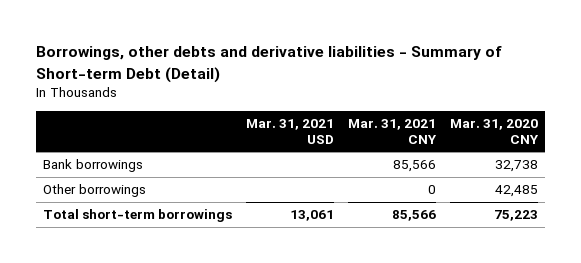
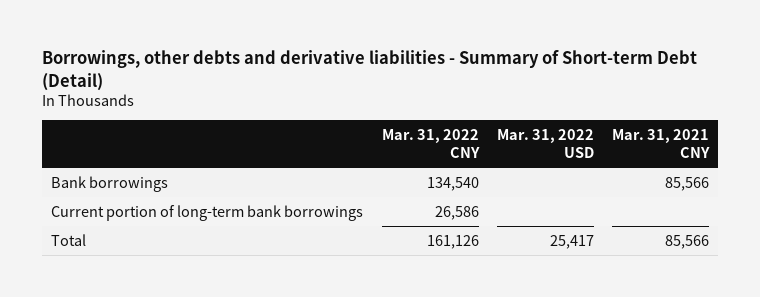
- | Mar. 31, 2021 USD | Mar. 31, 2021 CNY | Mar. 31, 2020 CNY
+ | Mar. 31, 2022 CNY | Mar. 31, 2022 USD | Mar. 31, 2021 CNY
- Other borrowings | | 0 | 42,485
- Total short-term borrowings | 13,061 | 85,566 | 75,223
+ Current portion of long-term bank borrowings | 26,586 | |
+ Total | 161,126 | 25,417 | 85,566

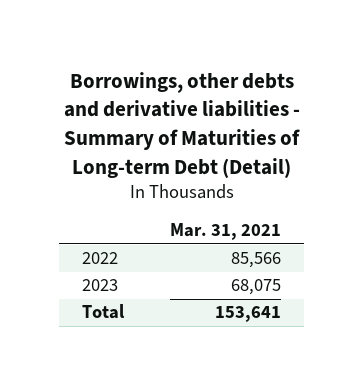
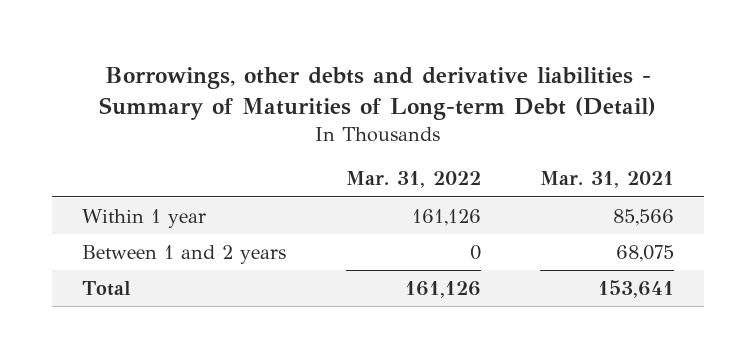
- | Mar. 31, 2021
+ | Mar. 31, 2022 | Mar. 31, 2021
- 2022 | 85,566
- 2023 | 68,075
+ Within 1 year | 161,126 | 85,566
+ Between 1 and 2 years | 0 | 68,075

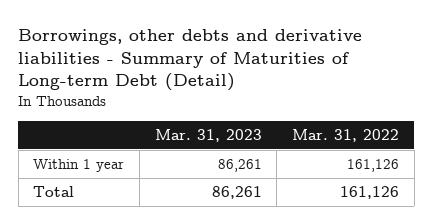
- | Mar. 31, 2022 | Mar. 31, 2021
+ | Mar. 31, 2023 | Mar. 31, 2022
- Between 1 and 2 years | 0 | 68,075

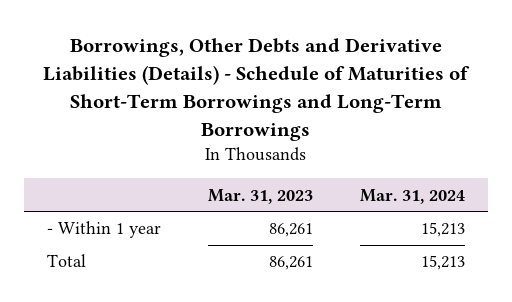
- Borrowings, other debts and derivative liabilities - Summary of Maturities of Long-term Debt (Detail)
+ Borrowings, Other Debts and Derivative Liabilities (Details) - Schedule of Maturities of Short-Term Borrowings and Long-Term Borrowings
- | Mar. 31, 2023 | Mar. 31, 2022
+ | Mar. 31, 2023 | Mar. 31, 2024
- Within 1 year | 86,261 | 161,126
+ - Within 1 year | 86,261 | 15,213

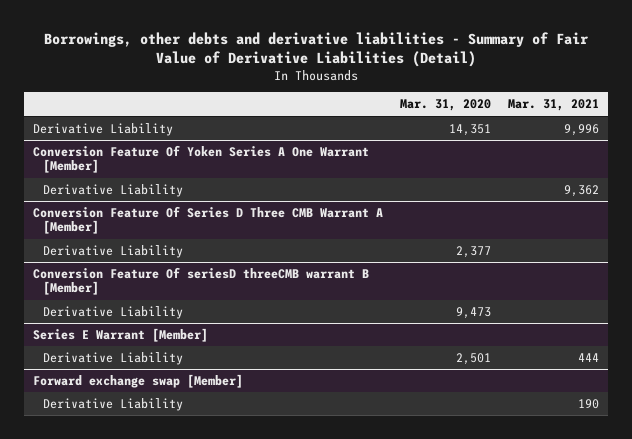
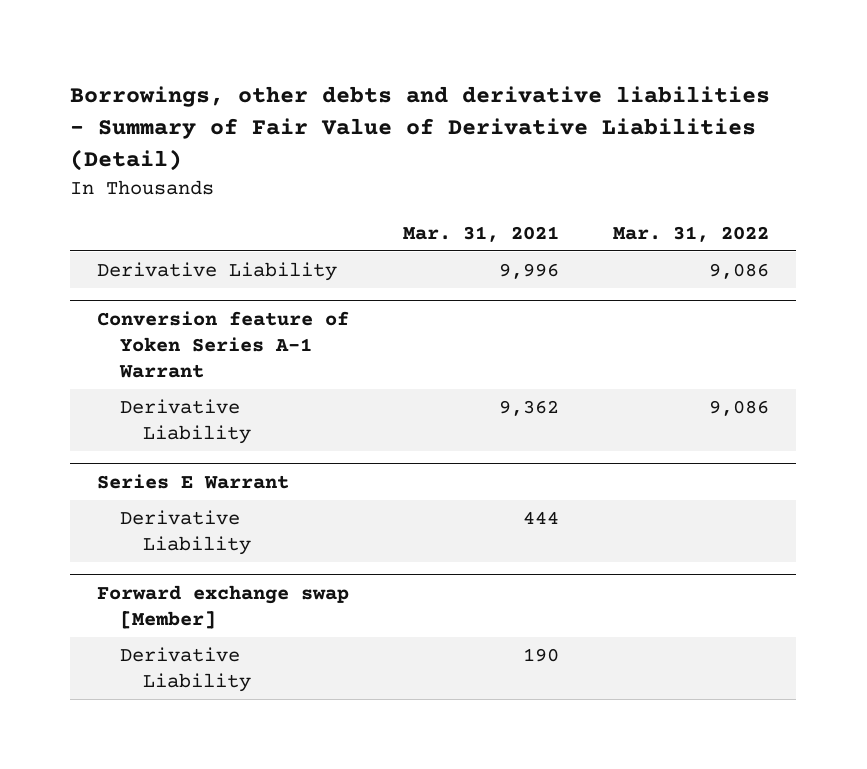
- | Mar. 31, 2020 | Mar. 31, 2021
+ | Mar. 31, 2021 | Mar. 31, 2022
- Conversion Feature Of Yoken Series A One Warrant [Member]
+ Conversion feature of Yoken Series A-1 Warrant
- Conversion Feature Of Series D Three CMB Warrant A [Member]
- Derivative Liability | 2,377 |
- Conversion Feature Of seriesD threeCMB warrant B [Member]
- Derivative Liability | 9,473 |
- Series E Warrant [Member]
+ Series E Warrant

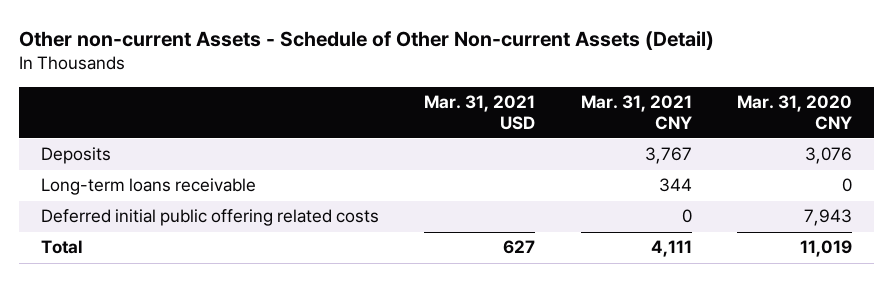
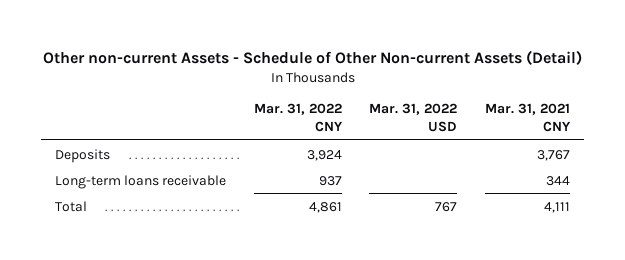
- | Mar. 31, 2021 USD | Mar. 31, 2021 CNY | Mar. 31, 2020 CNY
+ | Mar. 31, 2022 CNY | Mar. 31, 2022 USD | Mar. 31, 2021 CNY
- Deferred initial public offering related costs | | 0 | 7,943

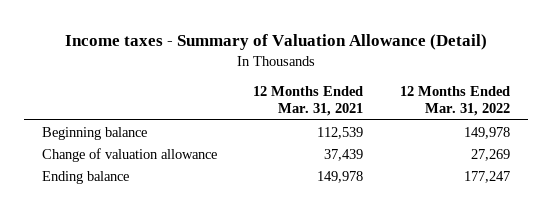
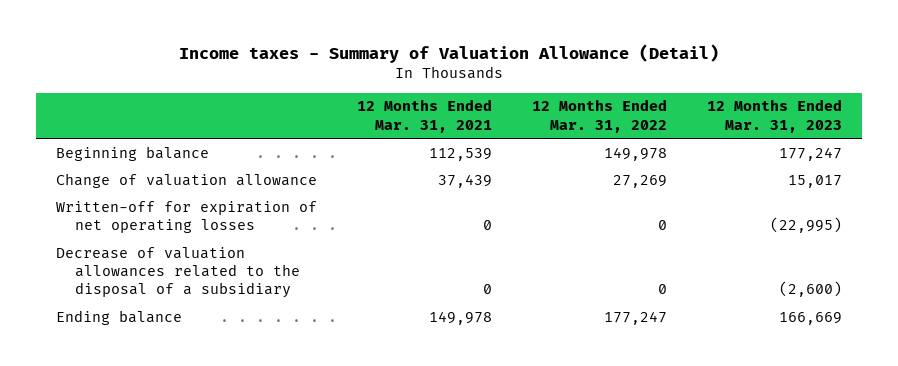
- | 12 Months Ended Mar. 31, 2021 | 12 Months Ended Mar. 31, 2022
+ | 12 Months Ended Mar. 31, 2021 | 12 Months Ended Mar. 31, 2022 | 12 Months Ended Mar. 31, 2023
+ Written-off for expiration of net operating losses | 0 | 0 | (22,995)
+ Decrease of valuation allowances related to the disposal of a subsidiary | 0 | 0 | (2,600)

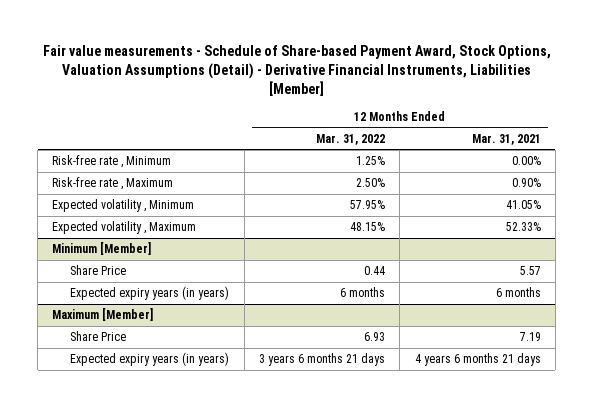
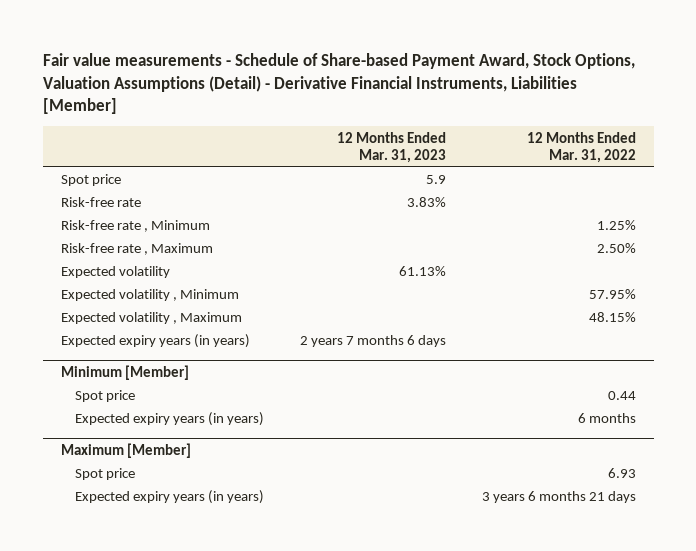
- | 12 Months Ended Mar. 31, 2022 | 12 Months Ended Mar. 31, 2021
+ | 12 Months Ended Mar. 31, 2023 | 12 Months Ended Mar. 31, 2022
+ Spot price | 5.9 |
+ Risk-free rate | 3.83% |
+ Expected volatility | 61.13% |
+ Expected expiry years (in years) | 2 years 7 months 6 days |
@ Minimum [Member]
- Share Price | 0.44 | 5.57
+ Spot price | | 0.44
@ Maximum [Member]
- Share Price | 6.93 | 7.19
+ Spot price | | 6.93

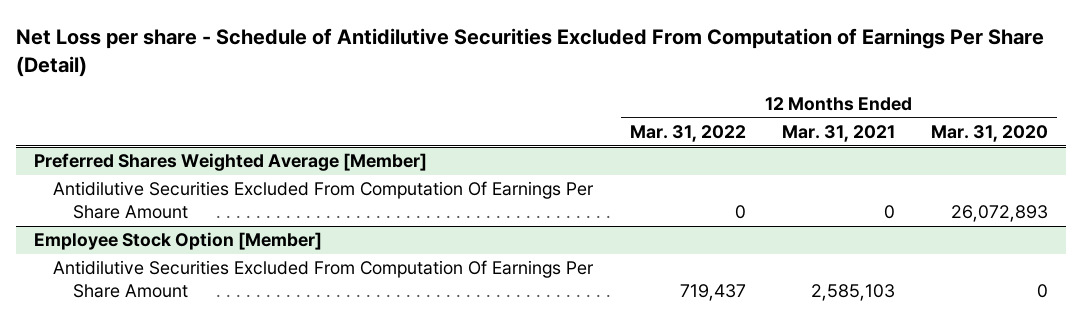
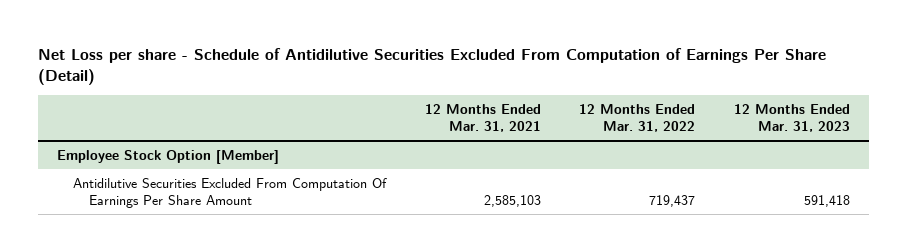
- | 12 Months Ended Mar. 31, 2022 | 12 Months Ended Mar. 31, 2021 | 12 Months Ended Mar. 31, 2020
+ | 12 Months Ended Mar. 31, 2021 | 12 Months Ended Mar. 31, 2022 | 12 Months Ended Mar. 31, 2023
- Preferred Shares Weighted Average [Member]
- Antidilutive Securities Excluded From Computation Of Earnings Per Share Amount | 0 | 0 | 26,072,893

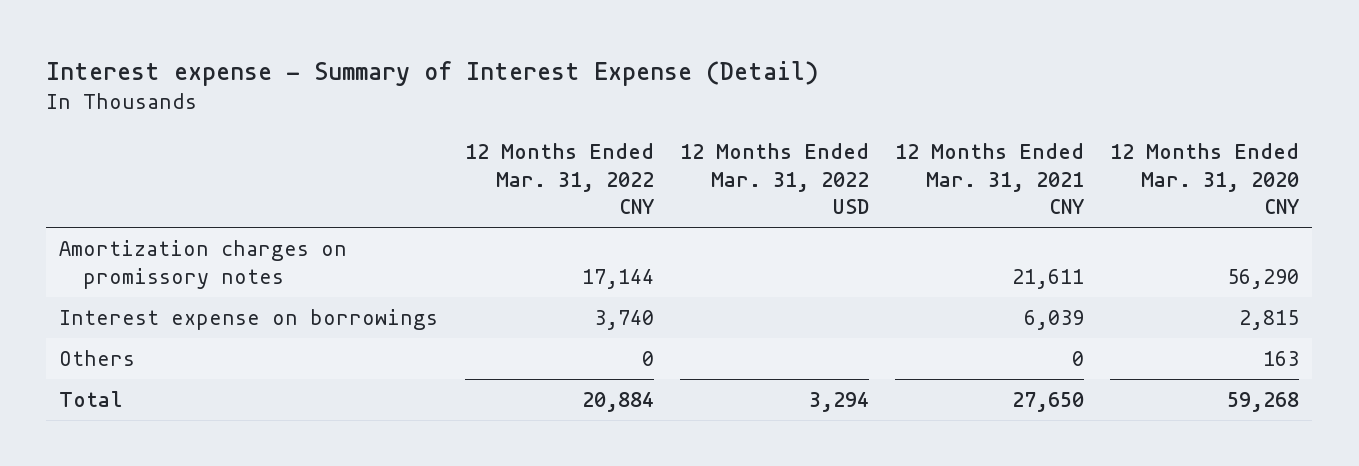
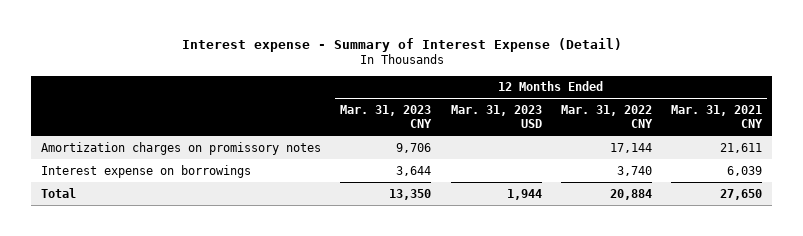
- | 12 Months Ended Mar. 31, 2022 CNY | 12 Months Ended Mar. 31, 2022 USD | 12 Months Ended Mar. 31, 2021 CNY | 12 Months Ended Mar. 31, 2020 CNY
+ | 12 Months Ended Mar. 31, 2023 CNY | 12 Months Ended Mar. 31, 2023 USD | 12 Months Ended Mar. 31, 2022 CNY | 12 Months Ended Mar. 31, 2021 CNY
- Others | 0 | | 0 | 163

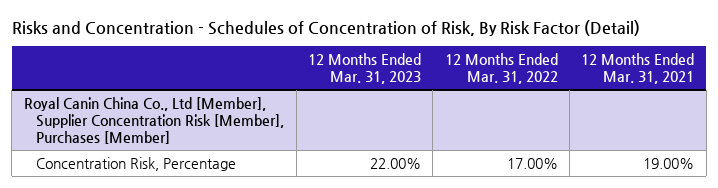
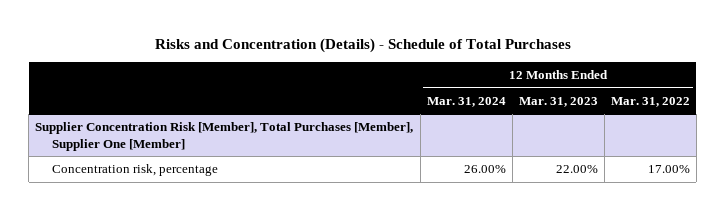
- Risks and Concentration - Schedules of Concentration of Risk, By Risk Factor (Detail)
+ Risks and Concentration (Details) - Schedule of Total Purchases
- | 12 Months Ended Mar. 31, 2023 | 12 Months Ended Mar. 31, 2022 | 12 Months Ended Mar. 31, 2021
+ | 12 Months Ended Mar. 31, 2024 | 12 Months Ended Mar. 31, 2023 | 12 Months Ended Mar. 31, 2022
- Royal Canin China Co., Ltd [Member], Supplier Concentration Risk [Member], Purchases [Member]
- Concentration Risk, Percentage | 22.00% | 17.00% | 19.00%
+ Supplier Concentration Risk [Member], Total Purchases [Member], Supplier One [Member]
+ Concentration risk, percentage | 26.00% | 22.00% | 17.00%

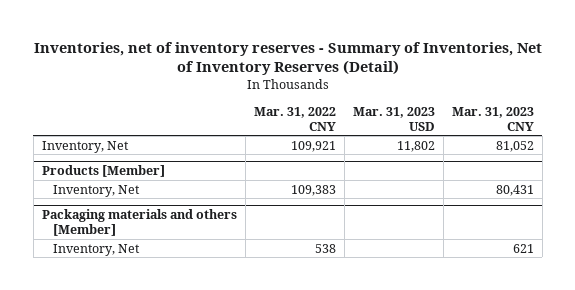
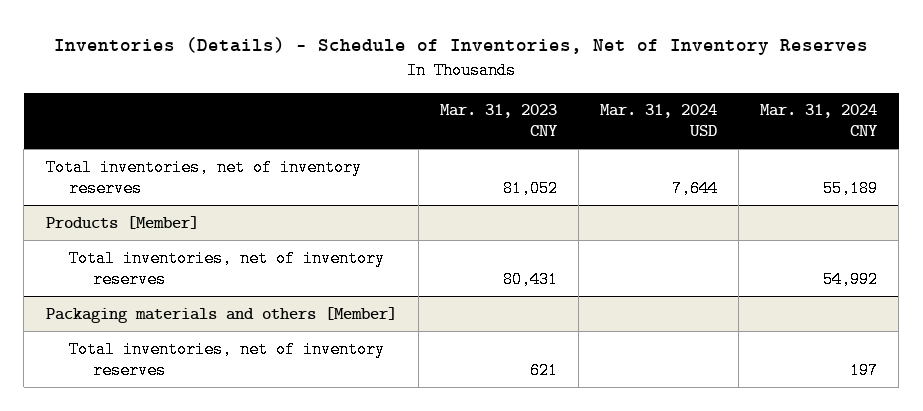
- Inventories, net of inventory reserves - Summary of Inventories, Net of Inventory Reserves (Detail)
+ Inventories (Details) - Schedule of Inventories, Net of Inventory Reserves
- | Mar. 31, 2022 CNY | Mar. 31, 2023 USD | Mar. 31, 2023 CNY
+ | Mar. 31, 2023 CNY | Mar. 31, 2024 USD | Mar. 31, 2024 CNY
- Inventory, Net | 109,921 | 11,802 | 81,052
+ Total inventories, net of inventory reserves | 81,052 | 7,644 | 55,189
@ Products [Member]
- Inventory, Net | 109,383 | | 80,431
+ Total inventories, net of inventory reserves | 80,431 | | 54,992
@ Packaging materials and others [Member]
- Inventory, Net | 538 | | 621
+ Total inventories, net of inventory reserves | 621 | | 197

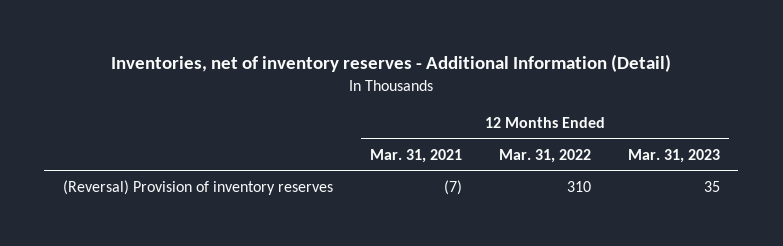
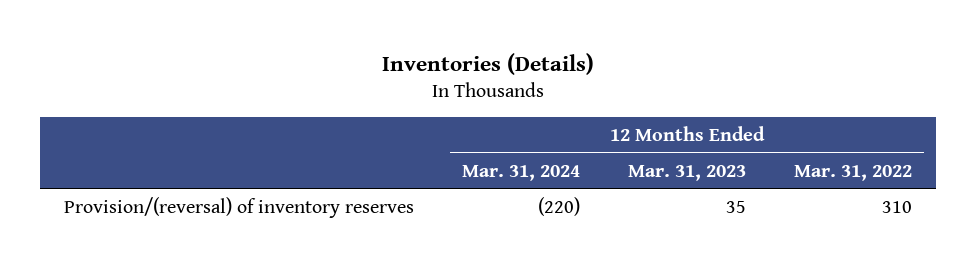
- Inventories, net of inventory reserves - Additional Information (Detail)
+ Inventories (Details)
- | 12 Months Ended Mar. 31, 2021 | 12 Months Ended Mar. 31, 2022 | 12 Months Ended Mar. 31, 2023
+ | 12 Months Ended Mar. 31, 2024 | 12 Months Ended Mar. 31, 2023 | 12 Months Ended Mar. 31, 2022
- (Reversal) Provision of inventory reserves | (7) | 310 | 35
+ Provision/(reversal) of inventory reserves | (220) | 35 | 310

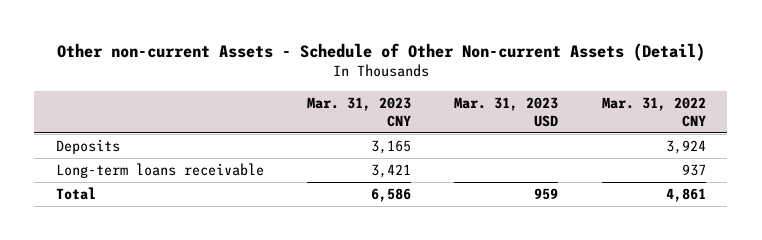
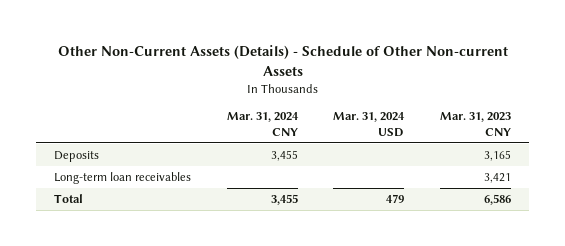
- Other non-current Assets - Schedule of Other Non-current Assets (Detail)
+ Other Non-Current Assets (Details) - Schedule of Other Non-current Assets
- | Mar. 31, 2023 CNY | Mar. 31, 2023 USD | Mar. 31, 2022 CNY
+ | Mar. 31, 2024 CNY | Mar. 31, 2024 USD | Mar. 31, 2023 CNY
- Long-term loans receivable | 3,421 | | 937
+ Long-term loan receivables | | | 3,421

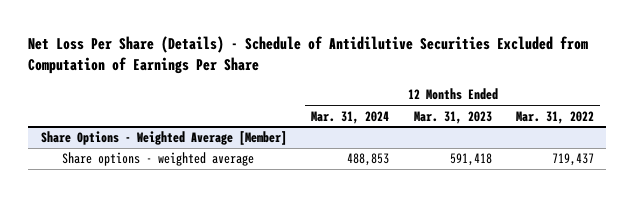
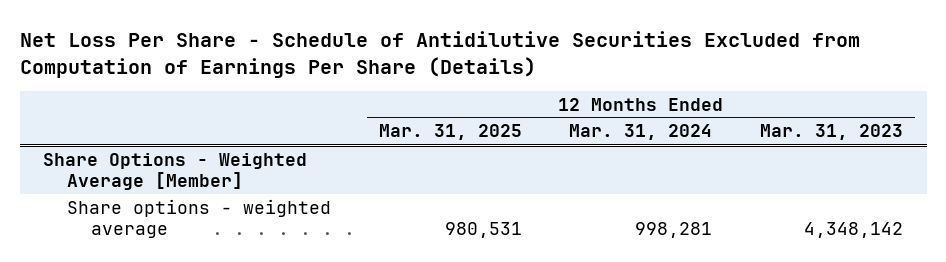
- Net Loss Per Share (Details) - Schedule of Antidilutive Securities Excluded from Computation of Earnings Per Share
+ Net Loss Per Share - Schedule of Antidilutive Securities Excluded from Computation of Earnings Per Share (Details)
- | 12 Months Ended Mar. 31, 2024 | 12 Months Ended Mar. 31, 2023 | 12 Months Ended Mar. 31, 2022
+ | 12 Months Ended Mar. 31, 2025 | 12 Months Ended Mar. 31, 2024 | 12 Months Ended Mar. 31, 2023
@ Share Options - Weighted Average [Member]
- Share options - weighted average | 488,853 | 591,418 | 719,437
+ Share options - weighted average | 980,531 | 998,281 | 4,348,142

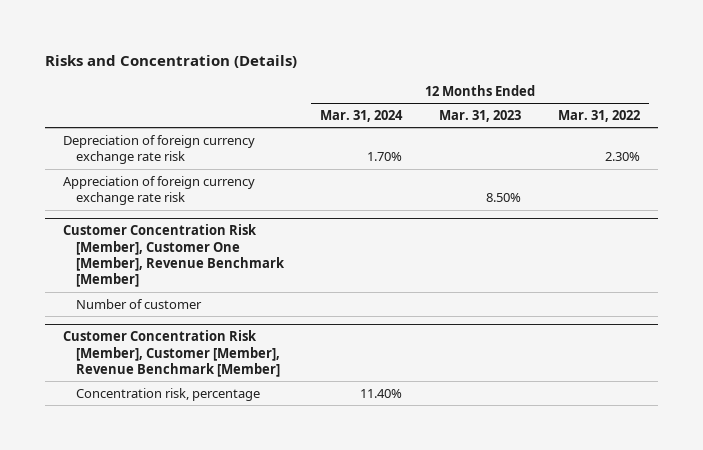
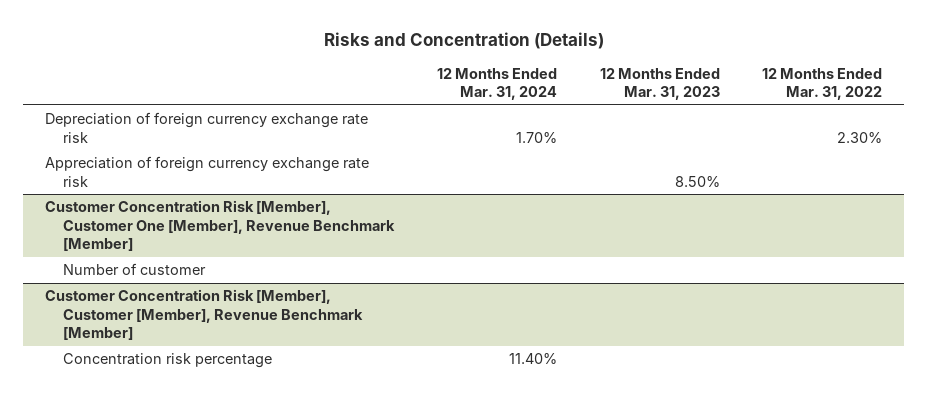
@ Customer Concentration Risk [Member], Customer [Member], Revenue Benchmark [Member]
- Concentration risk, percentage | 11.40% | |
+ Concentration risk percentage | 11.40% | |

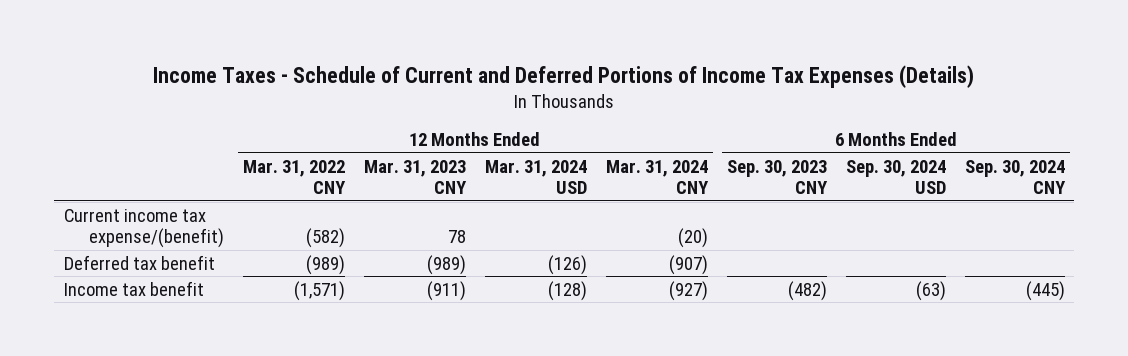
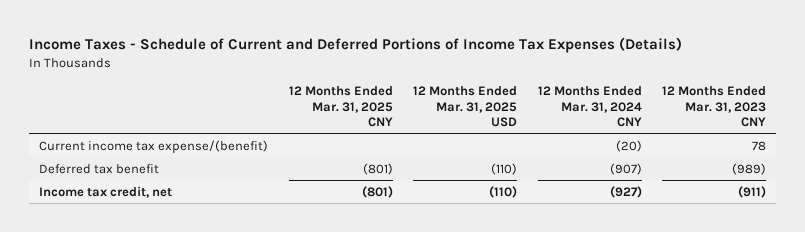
- | 12 Months Ended Mar. 31, 2022 CNY | 12 Months Ended Mar. 31, 2023 CNY | 12 Months Ended Mar. 31, 2024 USD | 12 Months Ended Mar. 31, 2024 CNY | 6 Months Ended Sep. 30, 2023 CNY | 6 Months Ended Sep. 30, 2024 USD | 6 Months Ended Sep. 30, 2024 CNY
+ | 12 Months Ended Mar. 31, 2025 CNY | 12 Months Ended Mar. 31, 2025 USD | 12 Months Ended Mar. 31, 2024 CNY | 12 Months Ended Mar. 31, 2023 CNY
- Income tax benefit | (1,571) | (911) | (128) | (927) | (482) | (63) | (445)
+ Income tax credit, net | (801) | (110) | (927) | (911)

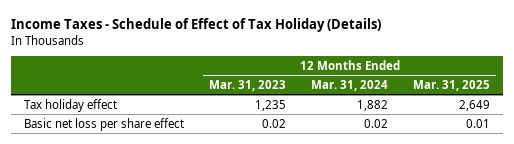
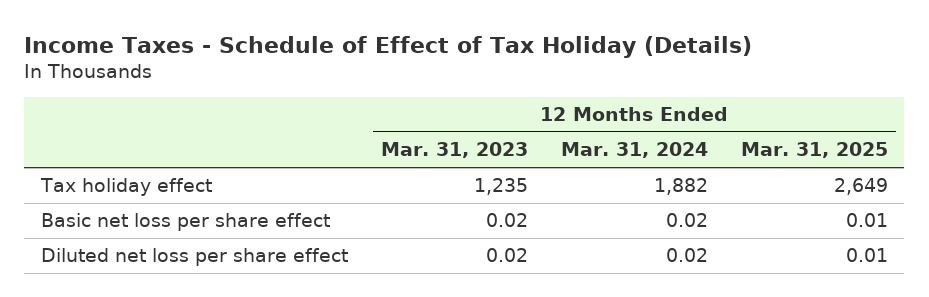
+ Diluted net loss per share effect | 0.02 | 0.02 | 0.01

